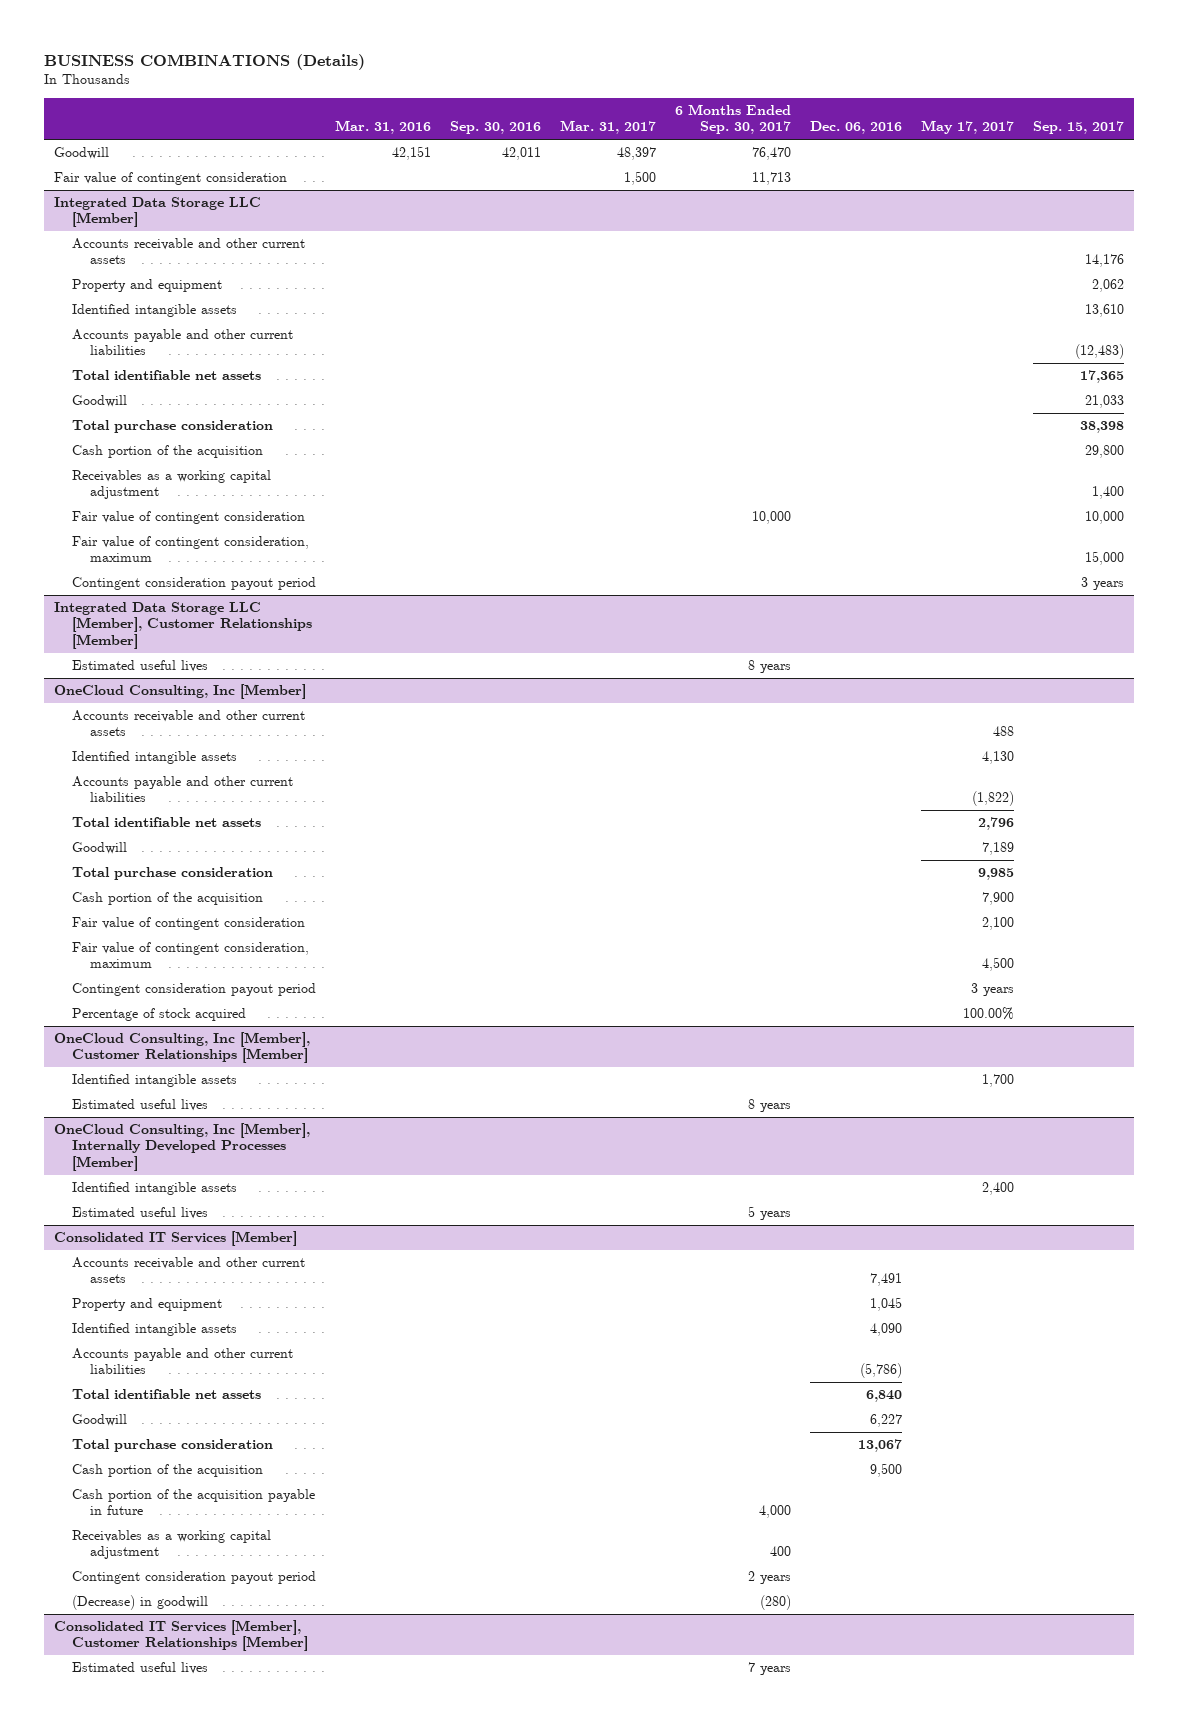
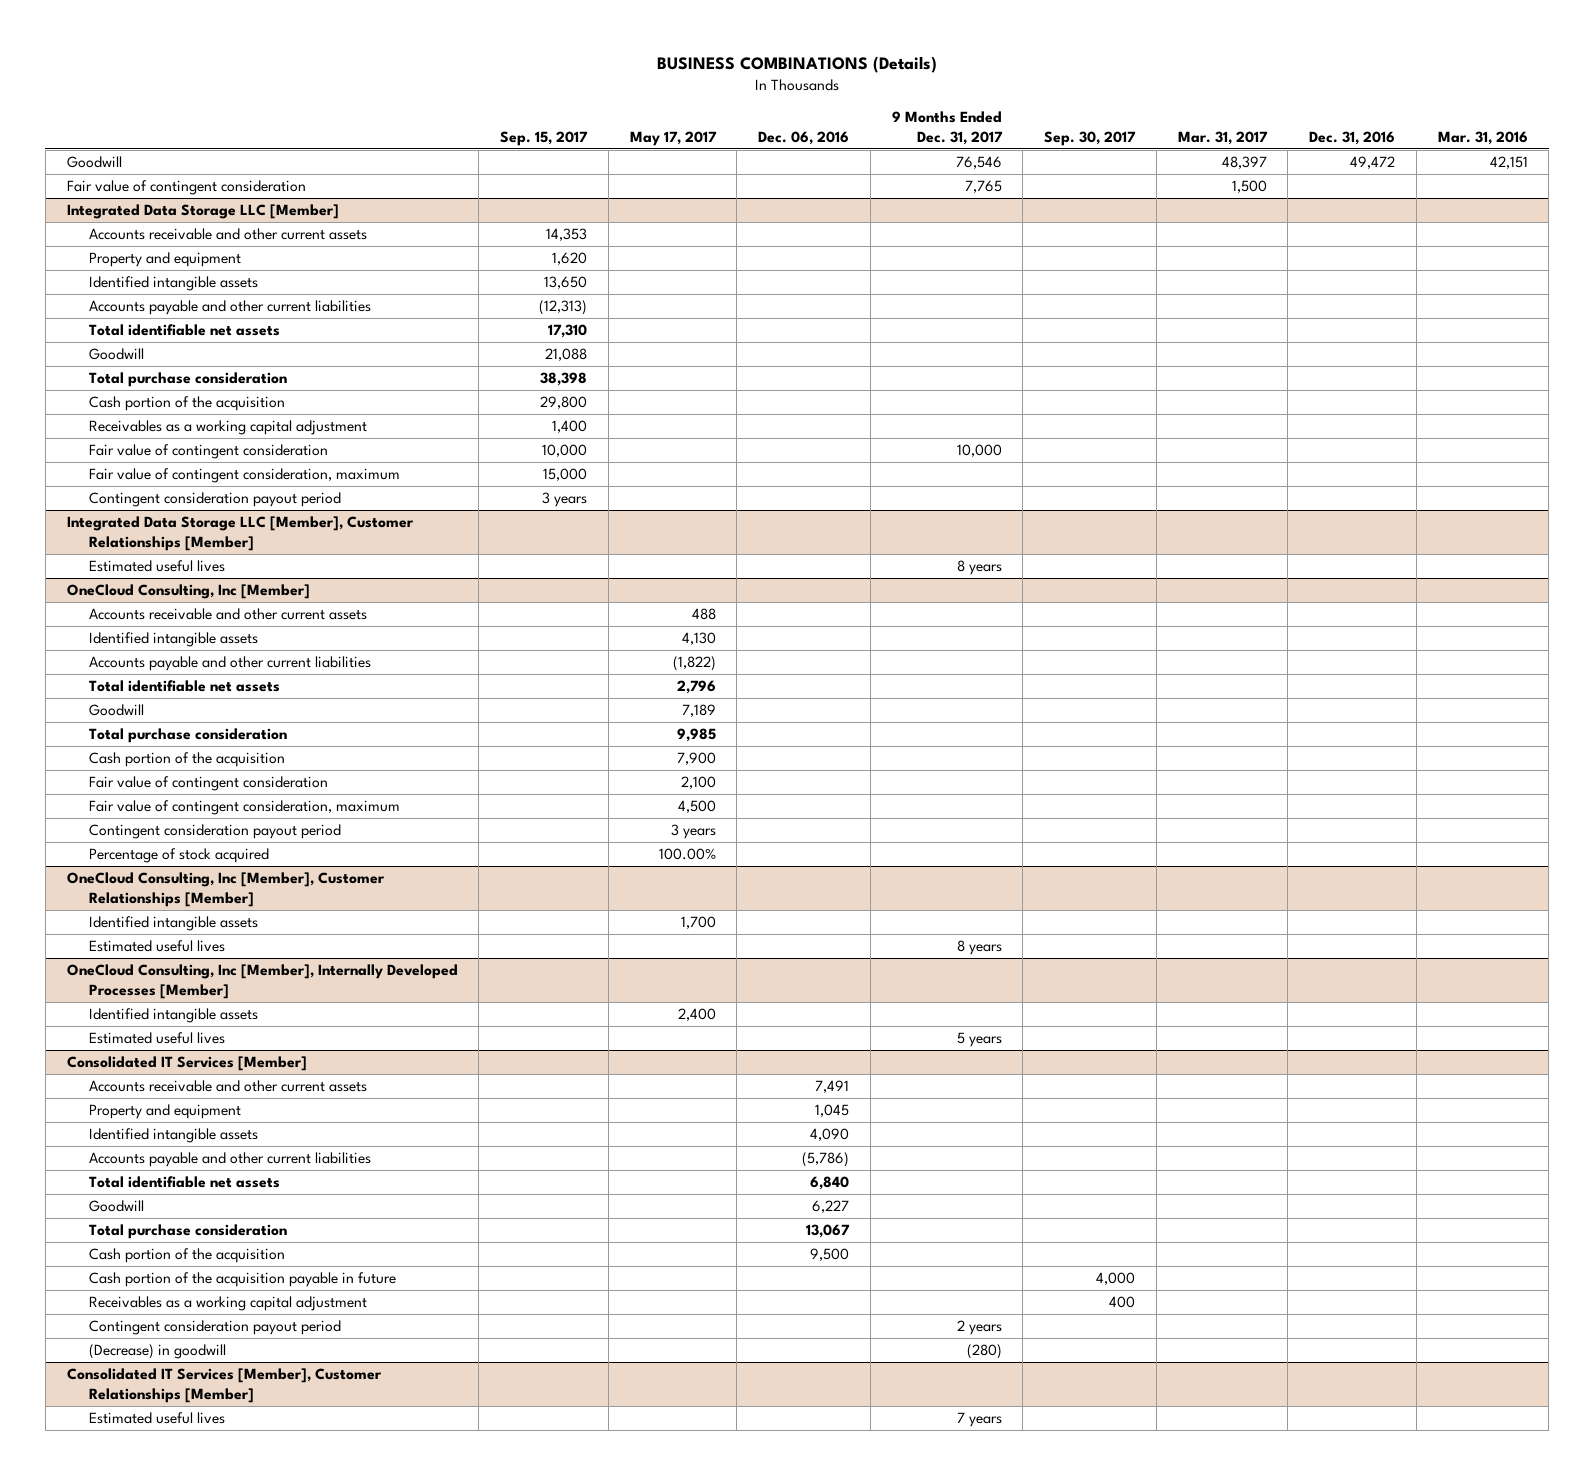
- | Mar. 31, 2016 | Sep. 30, 2016 | Mar. 31, 2017 | 6 Months Ended Sep. 30, 2017 | Dec. 06, 2016 | May 17, 2017 | Sep. 15, 2017
+ | Sep. 15, 2017 | May 17, 2017 | Dec. 06, 2016 | 9 Months Ended Dec. 31, 2017 | Sep. 30, 2017 | Mar. 31, 2017 | Dec. 31, 2016 | Mar. 31, 2016
@ Integrated Data Storage LLC [Member]
- Accounts receivable and other current assets | | | | | | | 14,176
- Property and equipment | | | | | | | 2,062
- Identified intangible assets | | | | | | | 13,610
- Accounts payable and other current liabilities | | | | | | | (12,483)
- Total identifiable net assets | | | | | | | 17,365
- Goodwill | | | | | | | 21,033
+ Accounts receivable and other current assets | 14,353 | | | | | | |
+ Property and equipment | 1,620 | | | | | | |
+ Identified intangible assets | 13,650 | | | | | | |
+ Accounts payable and other current liabilities | (12,313) | | | | | | |
+ Total identifiable net assets | 17,310 | | | | | | |
+ Goodwill | 21,088 | | | | | | |

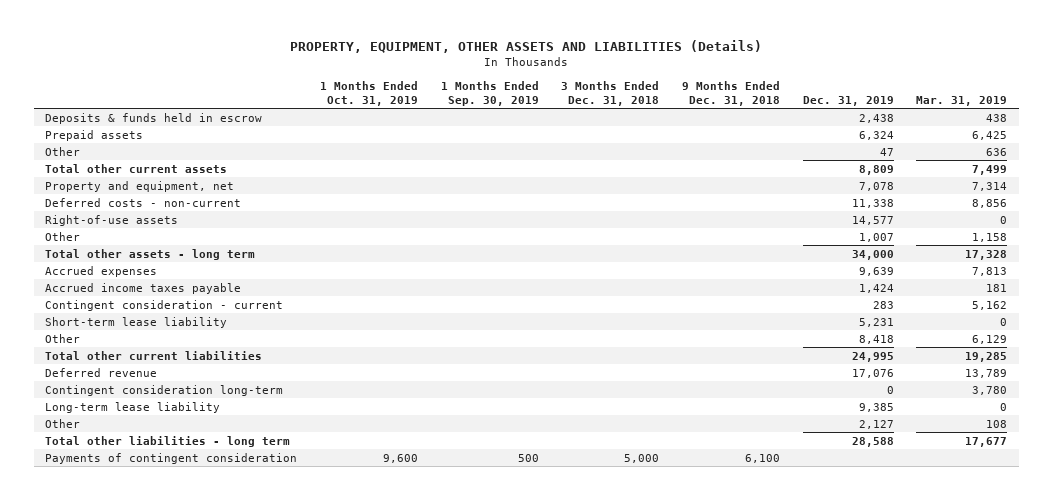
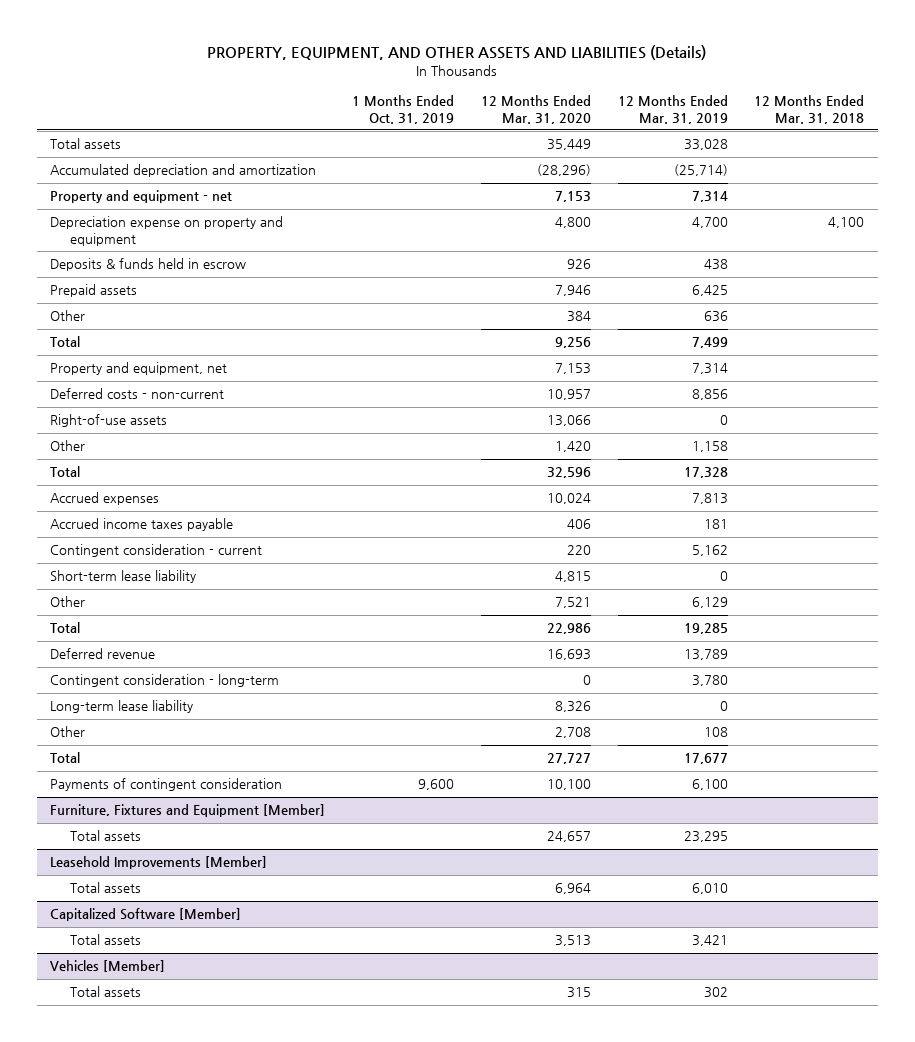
- PROPERTY, EQUIPMENT, OTHER ASSETS AND LIABILITIES (Details)
+ PROPERTY, EQUIPMENT, AND OTHER ASSETS AND LIABILITIES (Details)
- | 1 Months Ended Oct. 31, 2019 | 1 Months Ended Sep. 30, 2019 | 3 Months Ended Dec. 31, 2018 | 9 Months Ended Dec. 31, 2018 | Dec. 31, 2019 | Mar. 31, 2019
+ | 1 Months Ended Oct. 31, 2019 | 12 Months Ended Mar. 31, 2020 | 12 Months Ended Mar. 31, 2019 | 12 Months Ended Mar. 31, 2018
+ Total assets | | 35,449 | 33,028 |
+ Accumulated depreciation and amortization | | (28,296) | (25,714) |
+ Property and equipment - net | | 7,153 | 7,314 |
+ Depreciation expense on property and equipment | | 4,800 | 4,700 | 4,100
- Total other current assets | | | | | 8,809 | 7,499
+ Total | | 9,256 | 7,499 |
- Total other assets - long term | | | | | 34,000 | 17,328
+ Total | | 32,596 | 17,328 |
- Total other current liabilities | | | | | 24,995 | 19,285
+ Total | | 22,986 | 19,285 |
- Contingent consideration long-term | | | | | 0 | 3,780
+ Contingent consideration - long-term | | 0 | 3,780 |
- Total other liabilities - long term | | | | | 28,588 | 17,677
+ Total | | 27,727 | 17,677 |
+ Furniture, Fixtures and Equipment [Member]
+ Total assets | | 24,657 | 23,295 |
+ Leasehold Improvements [Member]
+ Total assets | | 6,964 | 6,010 |
+ Capitalized Software [Member]
+ Total assets | | 3,513 | 3,421 |
+ Vehicles [Member]
+ Total assets | | 315 | 302 |

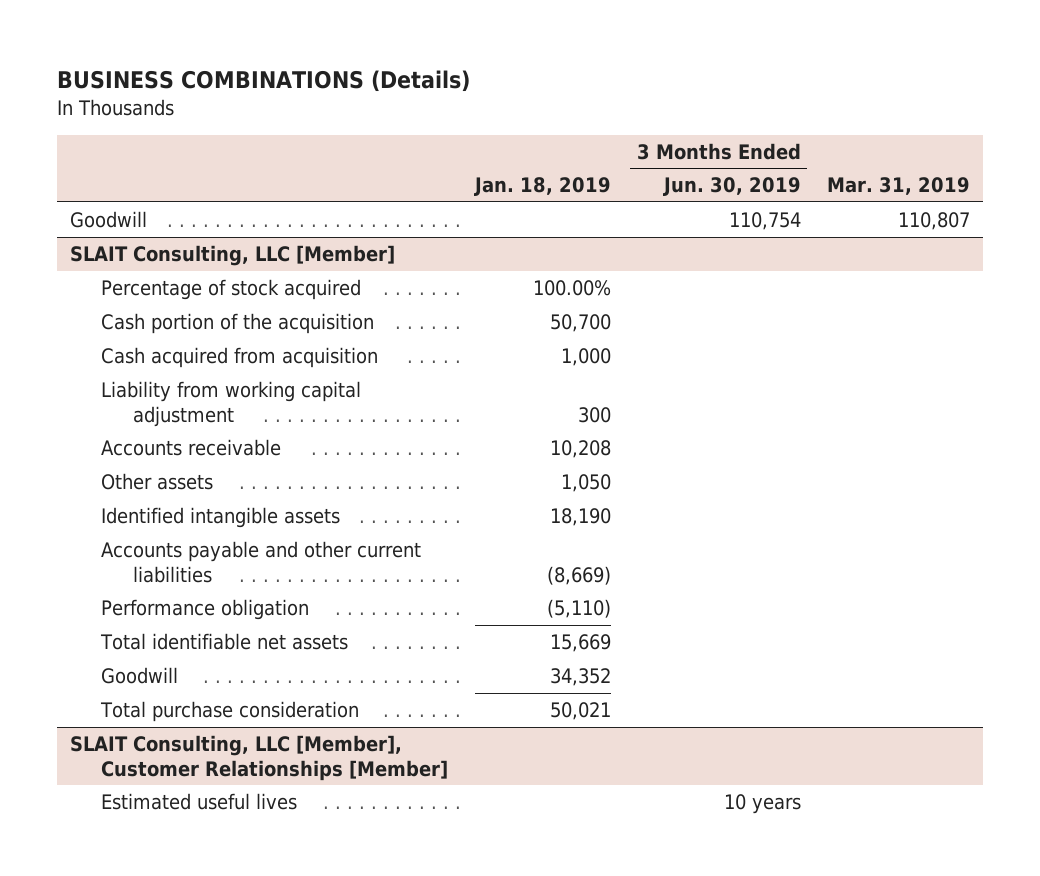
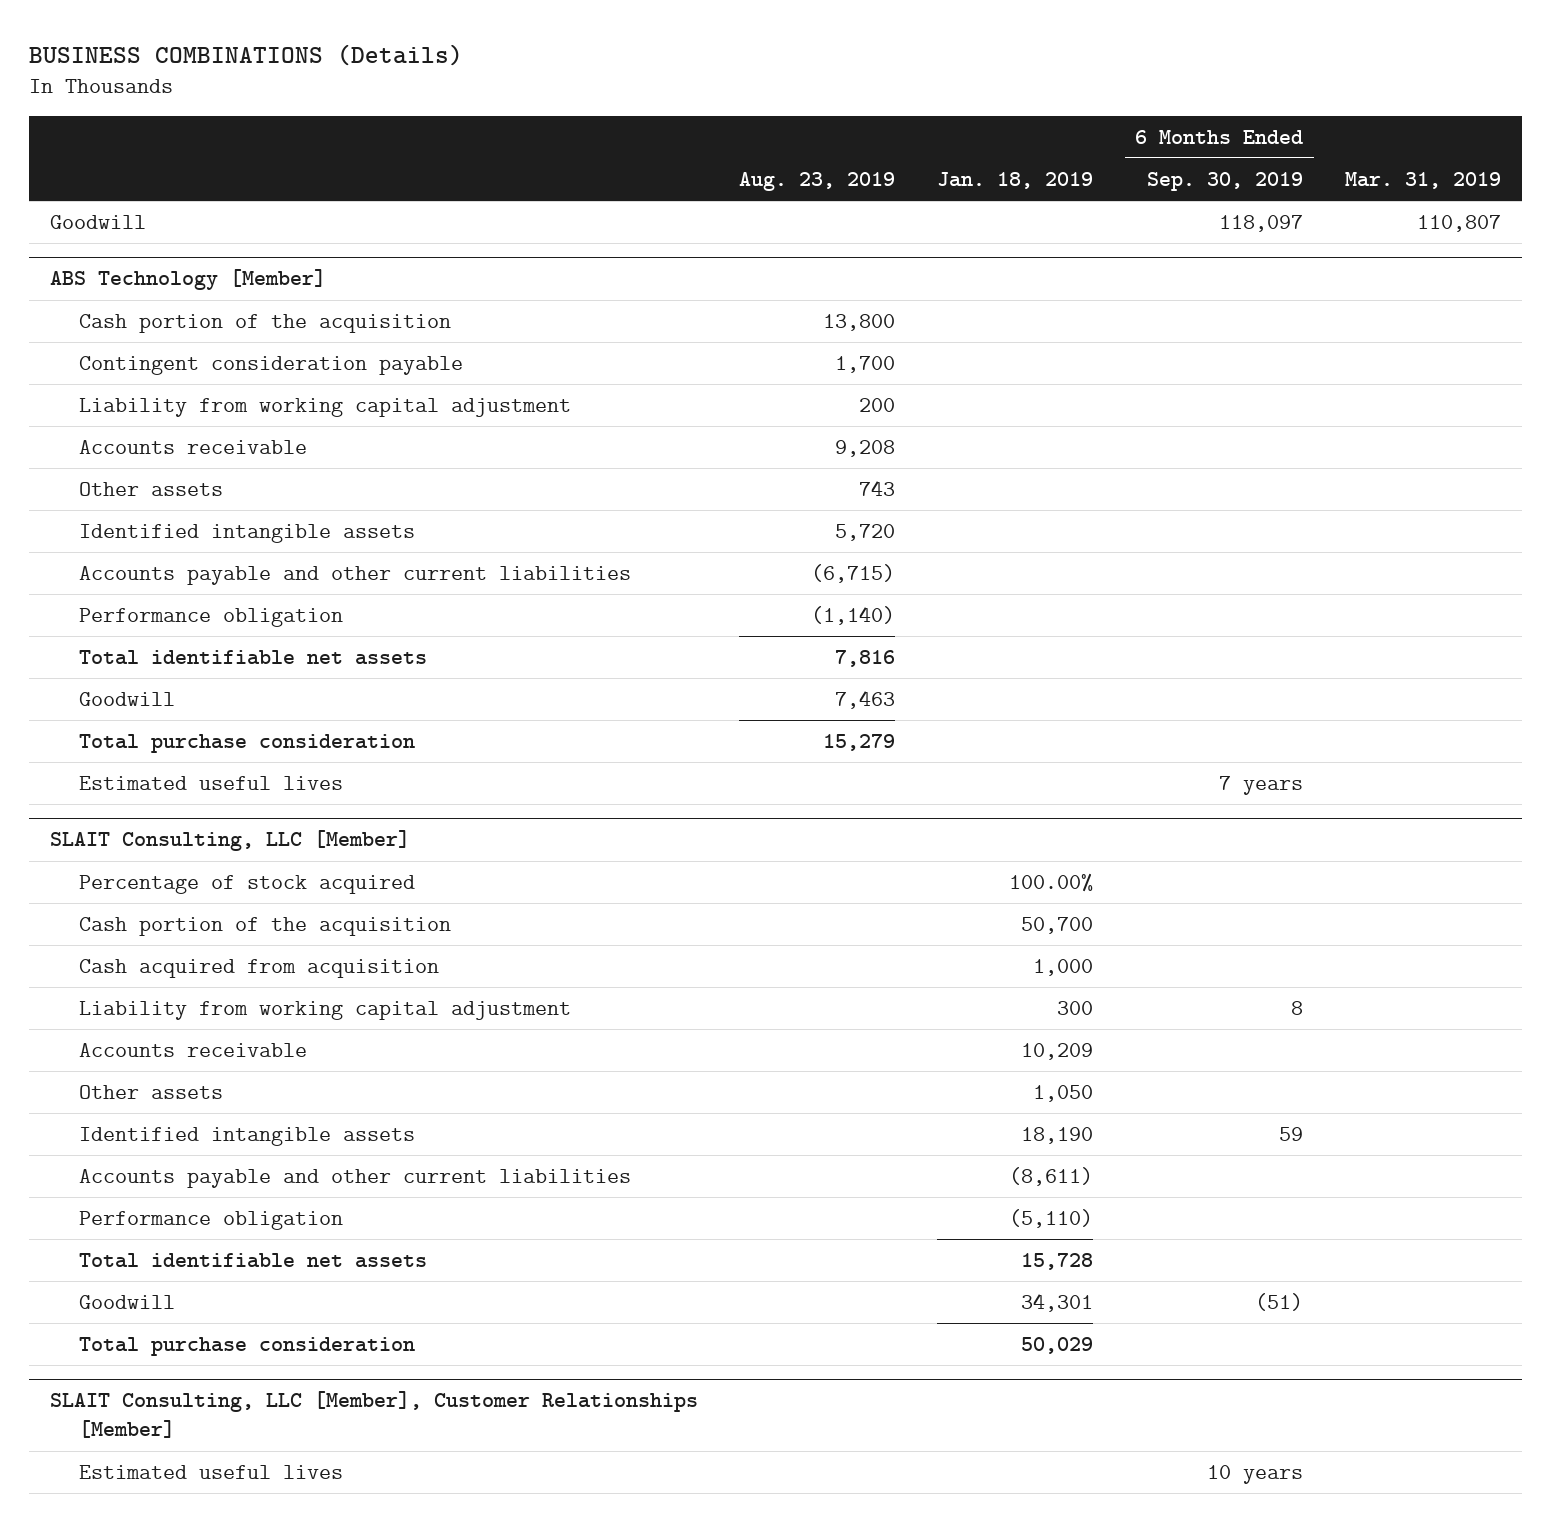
- | Jan. 18, 2019 | 3 Months Ended Jun. 30, 2019 | Mar. 31, 2019
+ | Aug. 23, 2019 | Jan. 18, 2019 | 6 Months Ended Sep. 30, 2019 | Mar. 31, 2019
+ ABS Technology [Member]
+ Cash portion of the acquisition | 13,800 | | |
+ Contingent consideration payable | 1,700 | | |
+ Liability from working capital adjustment | 200 | | |
+ Accounts receivable | 9,208 | | |
+ Other assets | 743 | | |
+ Identified intangible assets | 5,720 | | |
+ Accounts payable and other current liabilities | (6,715) | | |
+ Performance obligation | (1,140) | | |
+ Total identifiable net assets | 7,816 | | |
+ Goodwill | 7,463 | | |
+ Total purchase consideration | 15,279 | | |
+ Estimated useful lives | | | 7 years |
@ SLAIT Consulting, LLC [Member]
- Accounts receivable | 10,208 | |
+ Accounts receivable | | 10,209 | |
- Accounts payable and other current liabilities | (8,669) | |
+ Accounts payable and other current liabilities | | (8,611) | |
- Total identifiable net assets | 15,669 | |
- Goodwill | 34,352 | |
- Total purchase consideration | 50,021 | |
+ Total identifiable net assets | | 15,728 | |
+ Goodwill | | 34,301 | (51) |
+ Total purchase consideration | | 50,029 | |

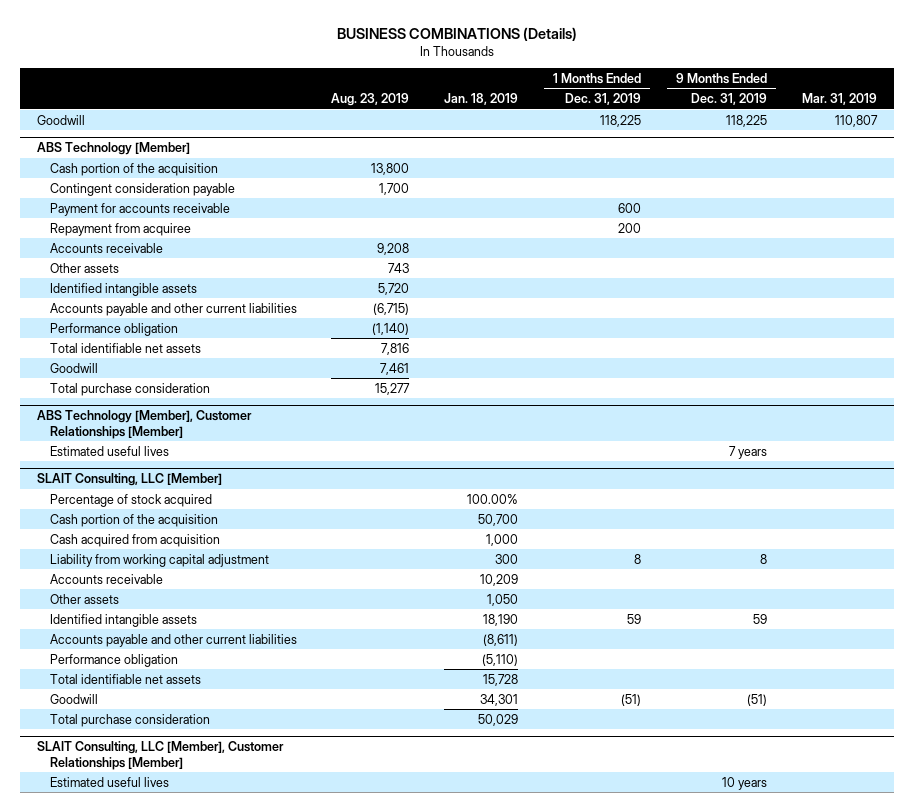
- | Aug. 23, 2019 | Jan. 18, 2019 | 6 Months Ended Sep. 30, 2019 | Mar. 31, 2019
+ | Aug. 23, 2019 | Jan. 18, 2019 | 1 Months Ended Dec. 31, 2019 | 9 Months Ended Dec. 31, 2019 | Mar. 31, 2019
@ ABS Technology [Member]
- Liability from working capital adjustment | 200 | | |
+ Payment for accounts receivable | | | 600 | |
+ Repayment from acquiree | | | 200 | |
- Goodwill | 7,463 | | |
- Total purchase consideration | 15,279 | | |
- Estimated useful lives | | | 7 years |
+ Goodwill | 7,461 | | | |
+ Total purchase consideration | 15,277 | | | |
+ ABS Technology [Member], Customer Relationships [Member]
+ Estimated useful lives | | | | 7 years |

